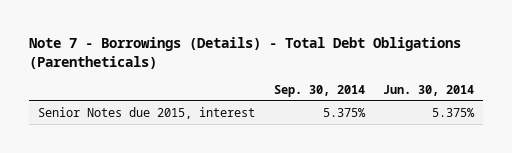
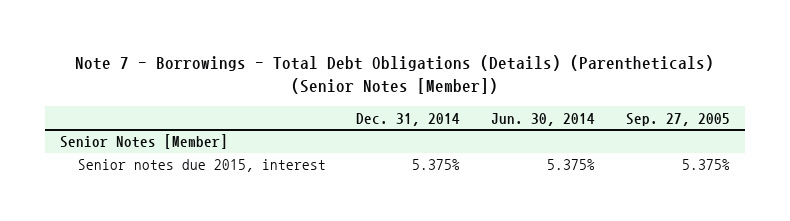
- Note 7 - Borrowings (Details) - Total Debt Obligations (Parentheticals)
+ Note 7 - Borrowings - Total Debt Obligations (Details) (Parentheticals) (Senior Notes [Member])
- | Sep. 30, 2014 | Jun. 30, 2014
+ | Dec. 31, 2014 | Jun. 30, 2014 | Sep. 27, 2005
- Senior Notes due 2015, interest | 5.375% | 5.375%
+ Senior Notes [Member]
+ Senior notes due 2015, interest | 5.375% | 5.375% | 5.375%

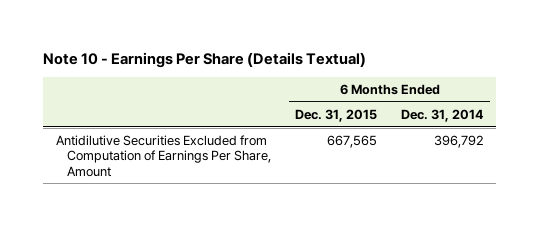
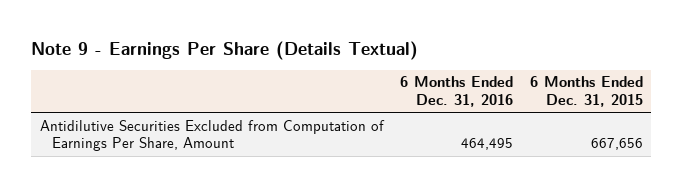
- Note 10 - Earnings Per Share (Details Textual)
+ Note 9 - Earnings Per Share (Details Textual)
- | 6 Months Ended Dec. 31, 2015 | 6 Months Ended Dec. 31, 2014
+ | 6 Months Ended Dec. 31, 2016 | 6 Months Ended Dec. 31, 2015
- Antidilutive Securities Excluded from Computation of Earnings Per Share, Amount | 667,565 | 396,792
+ Antidilutive Securities Excluded from Computation of Earnings Per Share, Amount | 464,495 | 667,656

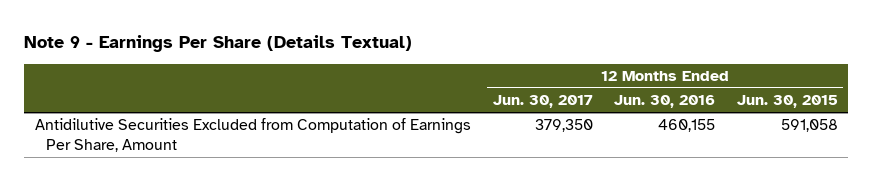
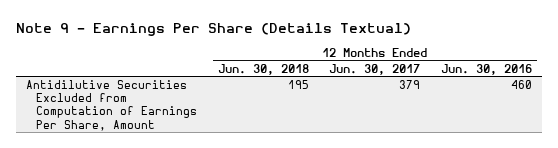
- | 12 Months Ended Jun. 30, 2017 | 12 Months Ended Jun. 30, 2016 | 12 Months Ended Jun. 30, 2015
+ | 12 Months Ended Jun. 30, 2018 | 12 Months Ended Jun. 30, 2017 | 12 Months Ended Jun. 30, 2016
- Antidilutive Securities Excluded from Computation of Earnings Per Share, Amount | 379,350 | 460,155 | 591,058
+ Antidilutive Securities Excluded from Computation of Earnings Per Share, Amount | 195 | 379 | 460

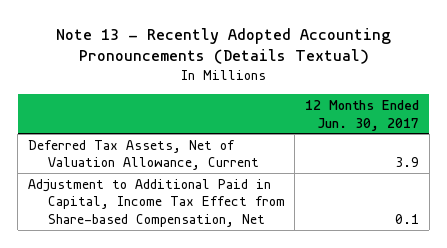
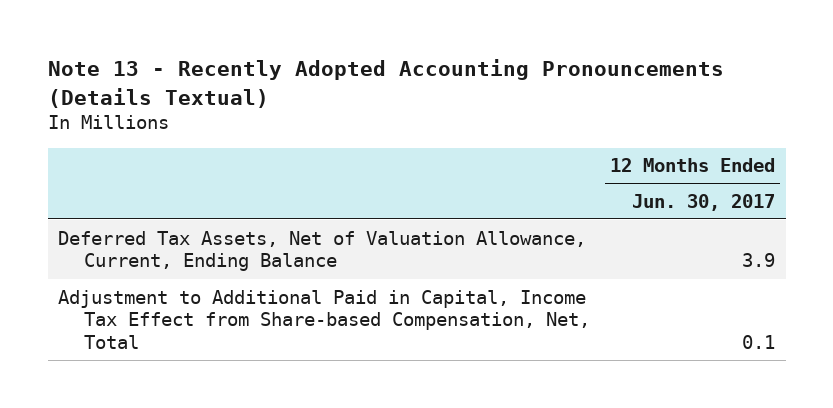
- Deferred Tax Assets, Net of Valuation Allowance, Current | 3.9
- Adjustment to Additional Paid in Capital, Income Tax Effect from Share-based Compensation, Net | 0.1
+ Deferred Tax Assets, Net of Valuation Allowance, Current, Ending Balance | 3.9
+ Adjustment to Additional Paid in Capital, Income Tax Effect from Share-based Compensation, Net, Total | 0.1

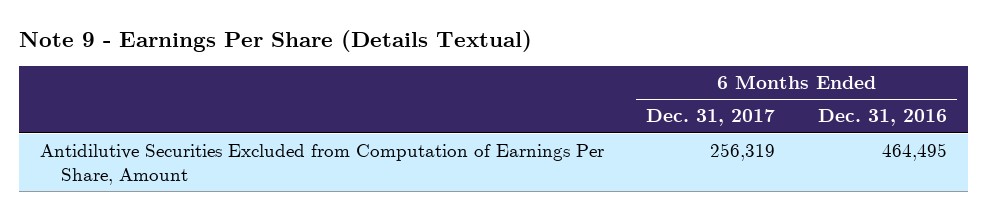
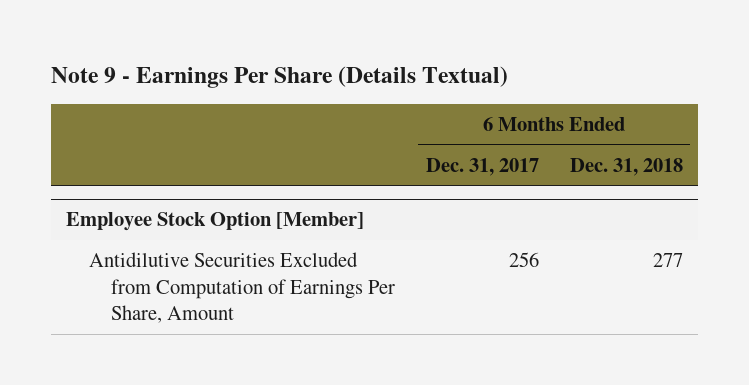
- | 6 Months Ended Dec. 31, 2017 | 6 Months Ended Dec. 31, 2016
+ | 6 Months Ended Dec. 31, 2017 | 6 Months Ended Dec. 31, 2018
- Antidilutive Securities Excluded from Computation of Earnings Per Share, Amount | 256,319 | 464,495
+ Employee Stock Option [Member]
+ Antidilutive Securities Excluded from Computation of Earnings Per Share, Amount | 256 | 277

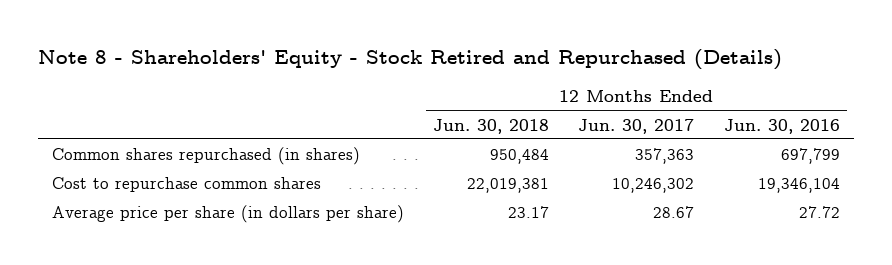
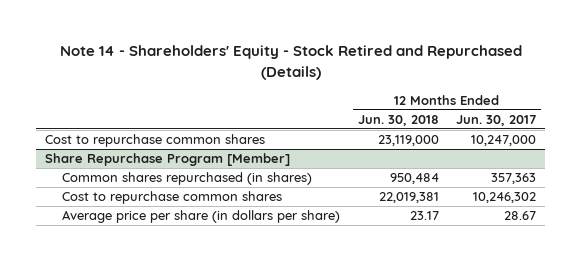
- Note 8 - Shareholders' Equity - Stock Retired and Repurchased (Details)
+ Note 14 - Shareholders' Equity - Stock Retired and Repurchased (Details)
- | 12 Months Ended Jun. 30, 2018 | 12 Months Ended Jun. 30, 2017 | 12 Months Ended Jun. 30, 2016
+ | 12 Months Ended Jun. 30, 2018 | 12 Months Ended Jun. 30, 2017
+ Cost to repurchase common shares | 23,119,000 | 10,247,000
+ Share Repurchase Program [Member]

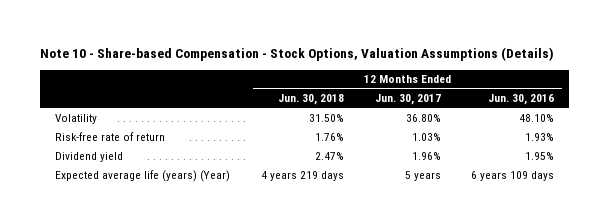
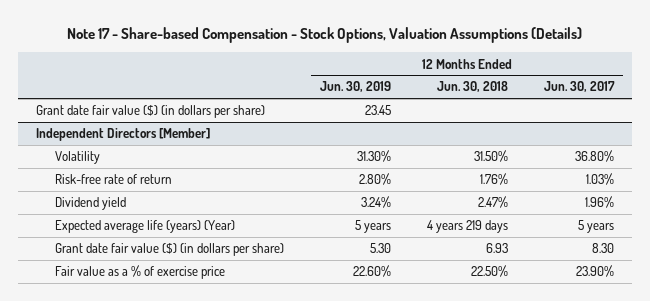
- Note 10 - Share-based Compensation - Stock Options, Valuation Assumptions (Details)
+ Note 17 - Share-based Compensation - Stock Options, Valuation Assumptions (Details)
- | 12 Months Ended Jun. 30, 2018 | 12 Months Ended Jun. 30, 2017 | 12 Months Ended Jun. 30, 2016
+ | 12 Months Ended Jun. 30, 2019 | 12 Months Ended Jun. 30, 2018 | 12 Months Ended Jun. 30, 2017
+ Grant date fair value ($) (in dollars per share) | 23.45 | |
+ Independent Directors [Member]
+ Grant date fair value ($) (in dollars per share) | 5.30 | 6.93 | 8.30
+ Fair value as a % of exercise price | 22.60% | 22.50% | 23.90%

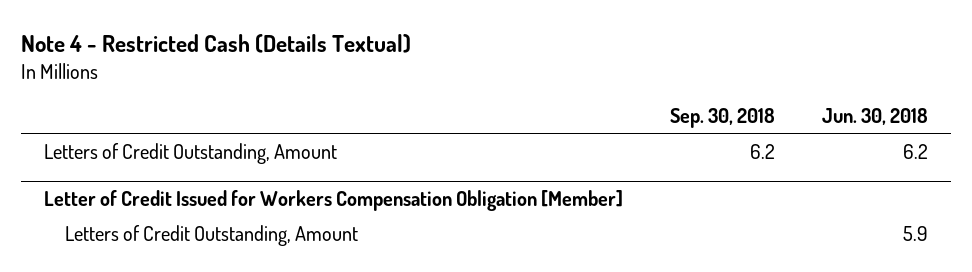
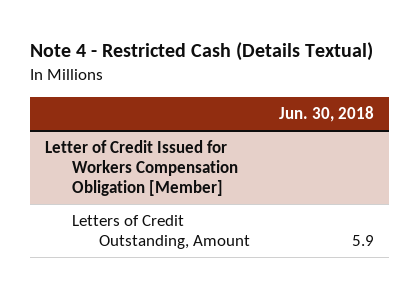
- | Sep. 30, 2018 | Jun. 30, 2018
+ | Jun. 30, 2018
- Letters of Credit Outstanding, Amount | 6.2 | 6.2

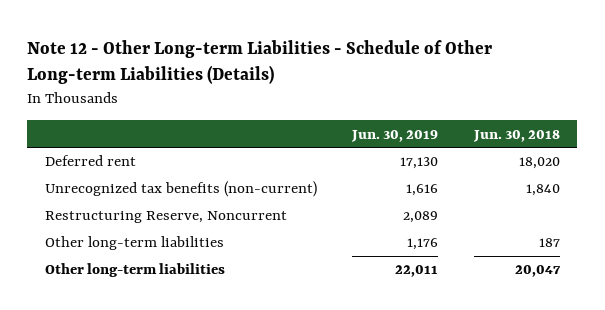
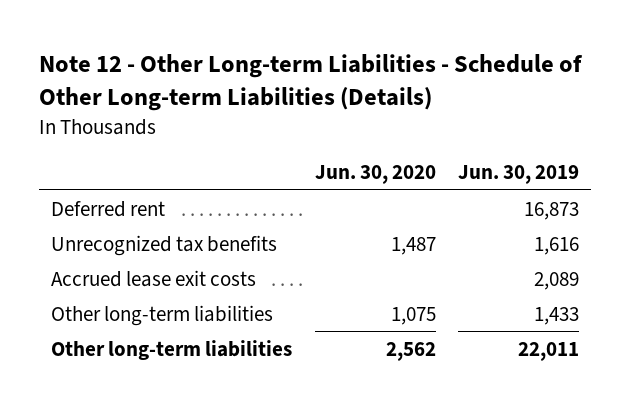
- | Jun. 30, 2019 | Jun. 30, 2018
+ | Jun. 30, 2020 | Jun. 30, 2019
- Deferred rent | 17,130 | 18,020
- Unrecognized tax benefits (non-current) | 1,616 | 1,840
- Restructuring Reserve, Noncurrent | 2,089 |
- Other long-term liabilities | 1,176 | 187
+ Deferred rent | | 16,873
+ Unrecognized tax benefits | 1,487 | 1,616
+ Accrued lease exit costs | | 2,089
+ Other long-term liabilities | 1,075 | 1,433

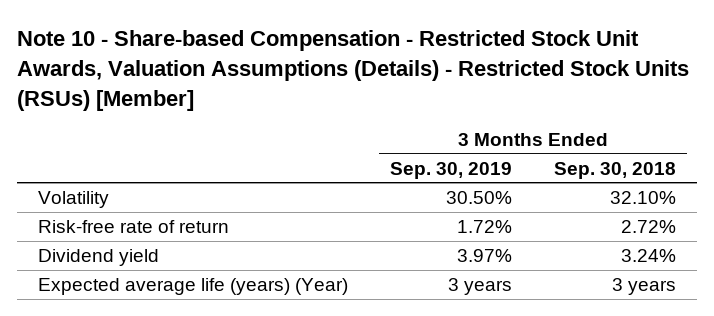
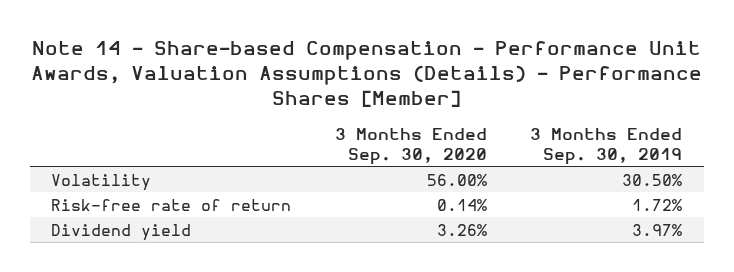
- Note 10 - Share-based Compensation - Restricted Stock Unit Awards, Valuation Assumptions (Details) - Restricted Stock Units (RSUs) [Member]
+ Note 14 - Share-based Compensation - Performance Unit Awards, Valuation Assumptions (Details) - Performance Shares [Member]
- | 3 Months Ended Sep. 30, 2019 | 3 Months Ended Sep. 30, 2018
+ | 3 Months Ended Sep. 30, 2020 | 3 Months Ended Sep. 30, 2019
- Expected average life (years) (Year) | 3 years | 3 years

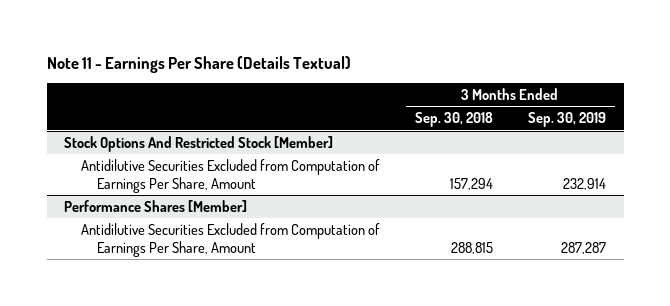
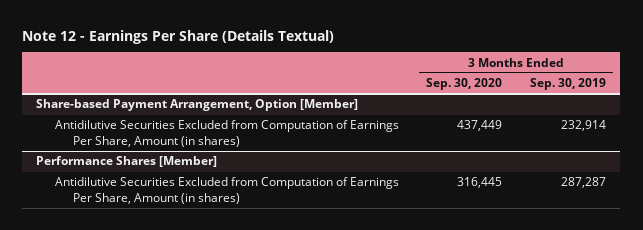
- Note 11 - Earnings Per Share (Details Textual)
+ Note 12 - Earnings Per Share (Details Textual)
- | 3 Months Ended Sep. 30, 2018 | 3 Months Ended Sep. 30, 2019
+ | 3 Months Ended Sep. 30, 2020 | 3 Months Ended Sep. 30, 2019
- Stock Options And Restricted Stock [Member]
- Antidilutive Securities Excluded from Computation of Earnings Per Share, Amount | 157,294 | 232,914
+ Share-based Payment Arrangement, Option [Member]
+ Antidilutive Securities Excluded from Computation of Earnings Per Share, Amount (in shares) | 437,449 | 232,914
@ Performance Shares [Member]
- Antidilutive Securities Excluded from Computation of Earnings Per Share, Amount | 288,815 | 287,287
+ Antidilutive Securities Excluded from Computation of Earnings Per Share, Amount (in shares) | 316,445 | 287,287

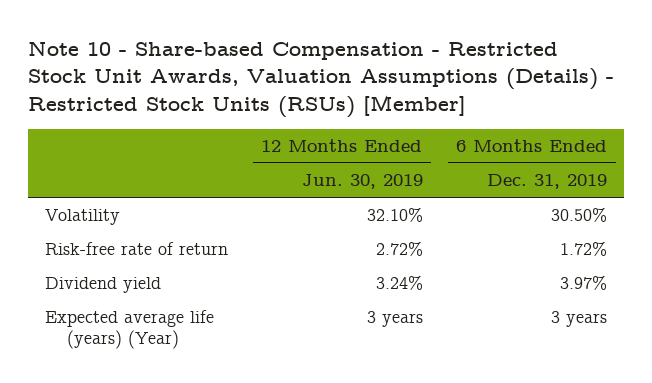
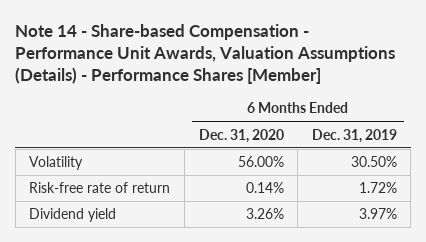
- Note 10 - Share-based Compensation - Restricted Stock Unit Awards, Valuation Assumptions (Details) - Restricted Stock Units (RSUs) [Member]
+ Note 14 - Share-based Compensation - Performance Unit Awards, Valuation Assumptions (Details) - Performance Shares [Member]
- | 12 Months Ended Jun. 30, 2019 | 6 Months Ended Dec. 31, 2019
+ | 6 Months Ended Dec. 31, 2020 | 6 Months Ended Dec. 31, 2019
- Expected average life (years) (Year) | 3 years | 3 years

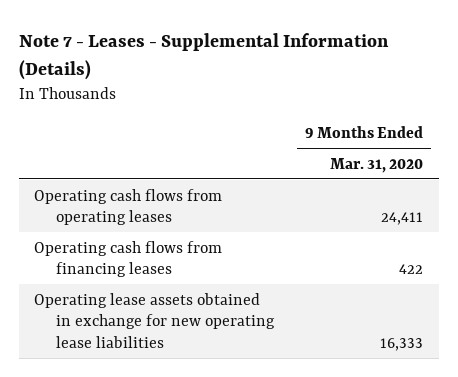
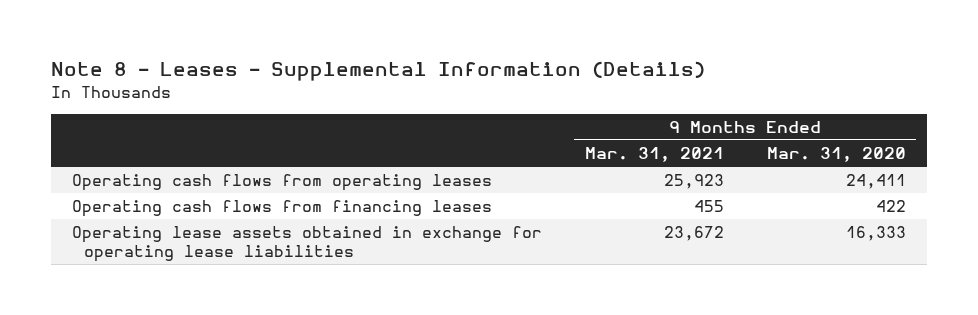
- Note 7 - Leases - Supplemental Information (Details)
+ Note 8 - Leases - Supplemental Information (Details)
- | 9 Months Ended Mar. 31, 2020
+ | 9 Months Ended Mar. 31, 2021 | 9 Months Ended Mar. 31, 2020
- Operating lease assets obtained in exchange for new operating lease liabilities | 16,333
+ Operating lease assets obtained in exchange for operating lease liabilities | 23,672 | 16,333

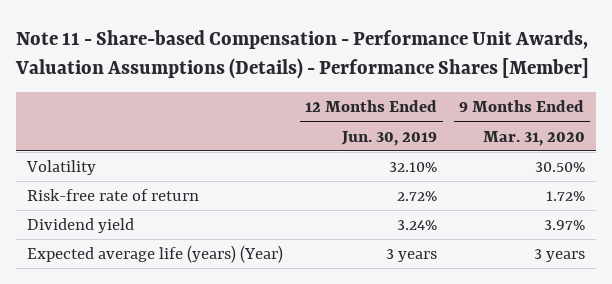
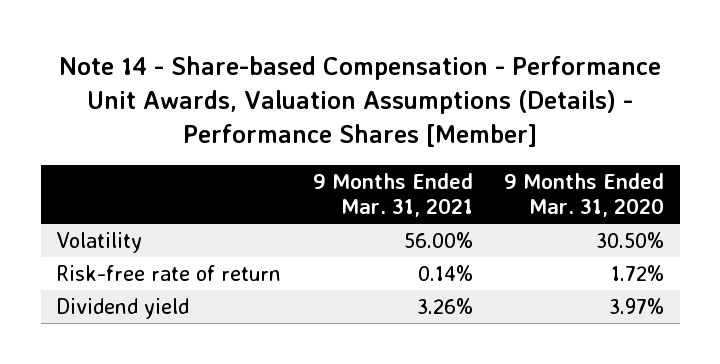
- Note 11 - Share-based Compensation - Performance Unit Awards, Valuation Assumptions (Details) - Performance Shares [Member]
+ Note 14 - Share-based Compensation - Performance Unit Awards, Valuation Assumptions (Details) - Performance Shares [Member]
- | 12 Months Ended Jun. 30, 2019 | 9 Months Ended Mar. 31, 2020
+ | 9 Months Ended Mar. 31, 2021 | 9 Months Ended Mar. 31, 2020
- Expected average life (years) (Year) | 3 years | 3 years

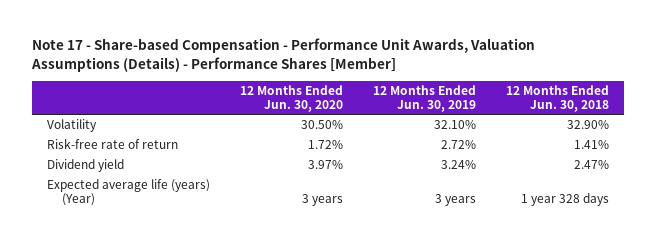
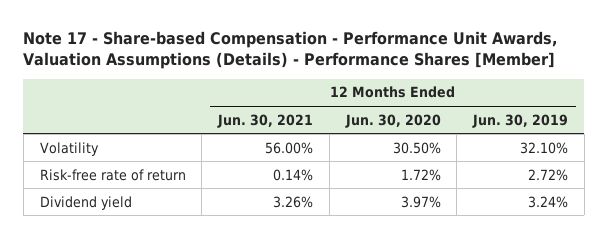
- | 12 Months Ended Jun. 30, 2020 | 12 Months Ended Jun. 30, 2019 | 12 Months Ended Jun. 30, 2018
+ | 12 Months Ended Jun. 30, 2021 | 12 Months Ended Jun. 30, 2020 | 12 Months Ended Jun. 30, 2019
- Expected average life (years) (Year) | 3 years | 3 years | 1 year 328 days

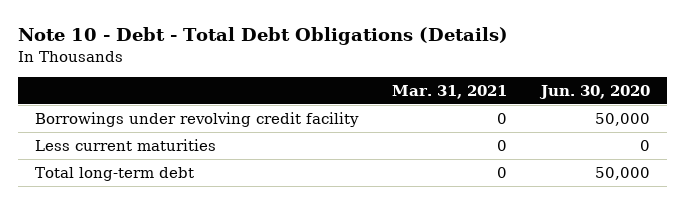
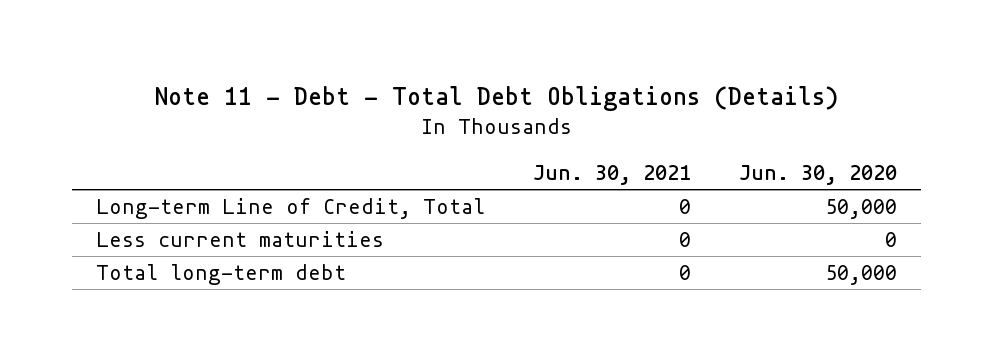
- Note 10 - Debt - Total Debt Obligations (Details)
+ Note 11 - Debt - Total Debt Obligations (Details)
- | Mar. 31, 2021 | Jun. 30, 2020
+ | Jun. 30, 2021 | Jun. 30, 2020
- Borrowings under revolving credit facility | 0 | 50,000
+ Long-term Line of Credit, Total | 0 | 50,000

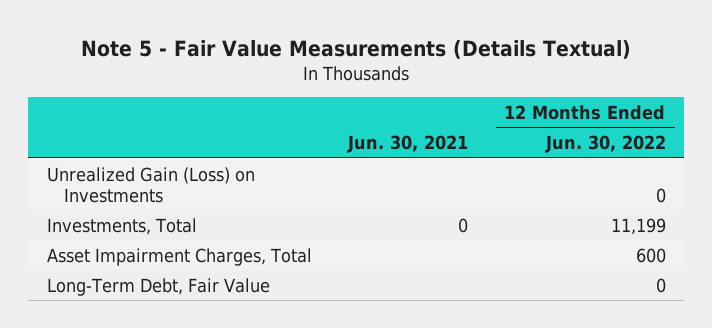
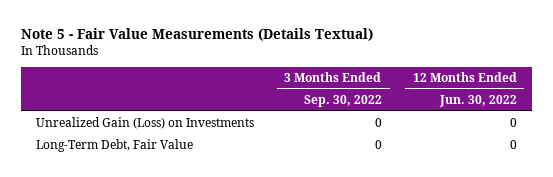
- | Jun. 30, 2021 | 12 Months Ended Jun. 30, 2022
+ | 3 Months Ended Sep. 30, 2022 | 12 Months Ended Jun. 30, 2022
- Investments, Total | 0 | 11,199
- Asset Impairment Charges, Total | | 600

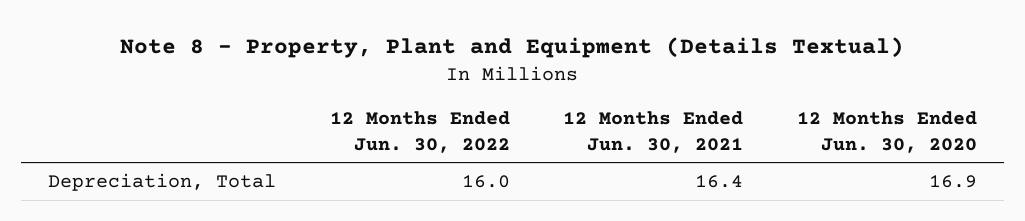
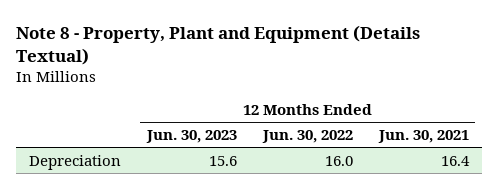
- | 12 Months Ended Jun. 30, 2022 | 12 Months Ended Jun. 30, 2021 | 12 Months Ended Jun. 30, 2020
+ | 12 Months Ended Jun. 30, 2023 | 12 Months Ended Jun. 30, 2022 | 12 Months Ended Jun. 30, 2021
- Depreciation, Total | 16.0 | 16.4 | 16.9
+ Depreciation | 15.6 | 16.0 | 16.4

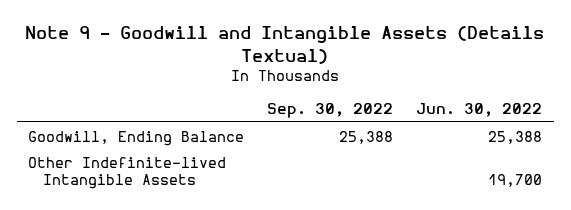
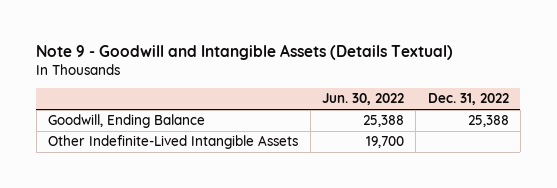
- | Sep. 30, 2022 | Jun. 30, 2022
+ | Jun. 30, 2022 | Dec. 31, 2022
- Other Indefinite-lived Intangible Assets | | 19,700
+ Other Indefinite-Lived Intangible Assets | 19,700 |

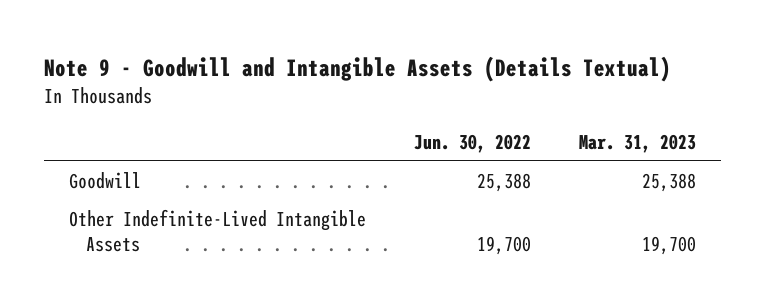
- | Jun. 30, 2022 | Dec. 31, 2022
+ | Jun. 30, 2022 | Mar. 31, 2023
- Goodwill, Ending Balance | 25,388 | 25,388
+ Goodwill | 25,388 | 25,388

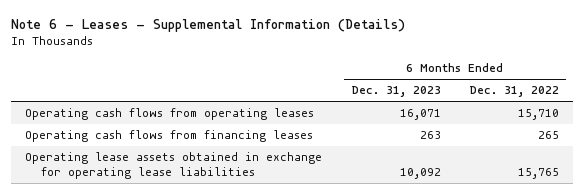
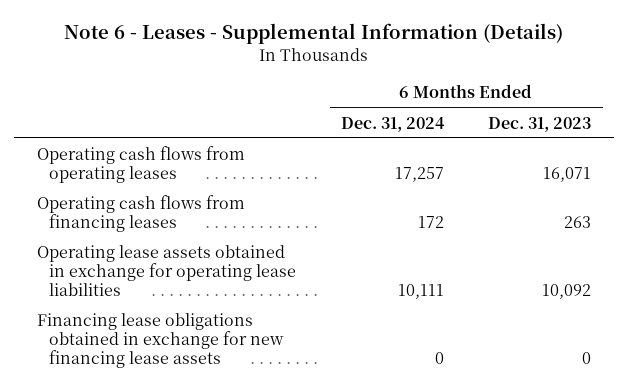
- | 6 Months Ended Dec. 31, 2023 | 6 Months Ended Dec. 31, 2022
+ | 6 Months Ended Dec. 31, 2024 | 6 Months Ended Dec. 31, 2023
+ Financing lease obligations obtained in exchange for new financing lease assets | 0 | 0

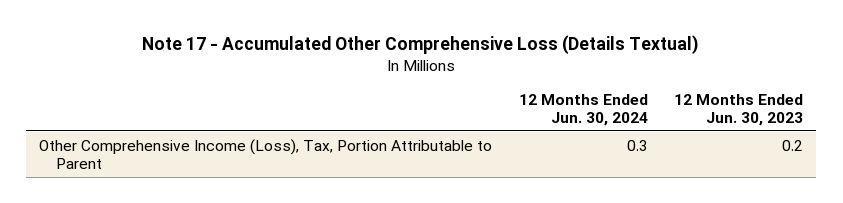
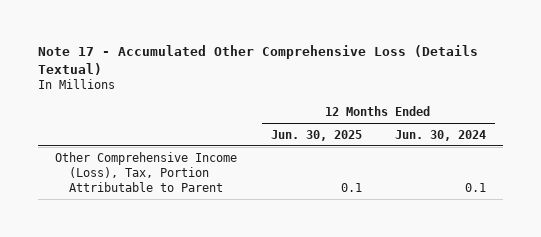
- | 12 Months Ended Jun. 30, 2024 | 12 Months Ended Jun. 30, 2023
+ | 12 Months Ended Jun. 30, 2025 | 12 Months Ended Jun. 30, 2024
- Other Comprehensive Income (Loss), Tax, Portion Attributable to Parent | 0.3 | 0.2
+ Other Comprehensive Income (Loss), Tax, Portion Attributable to Parent | 0.1 | 0.1

